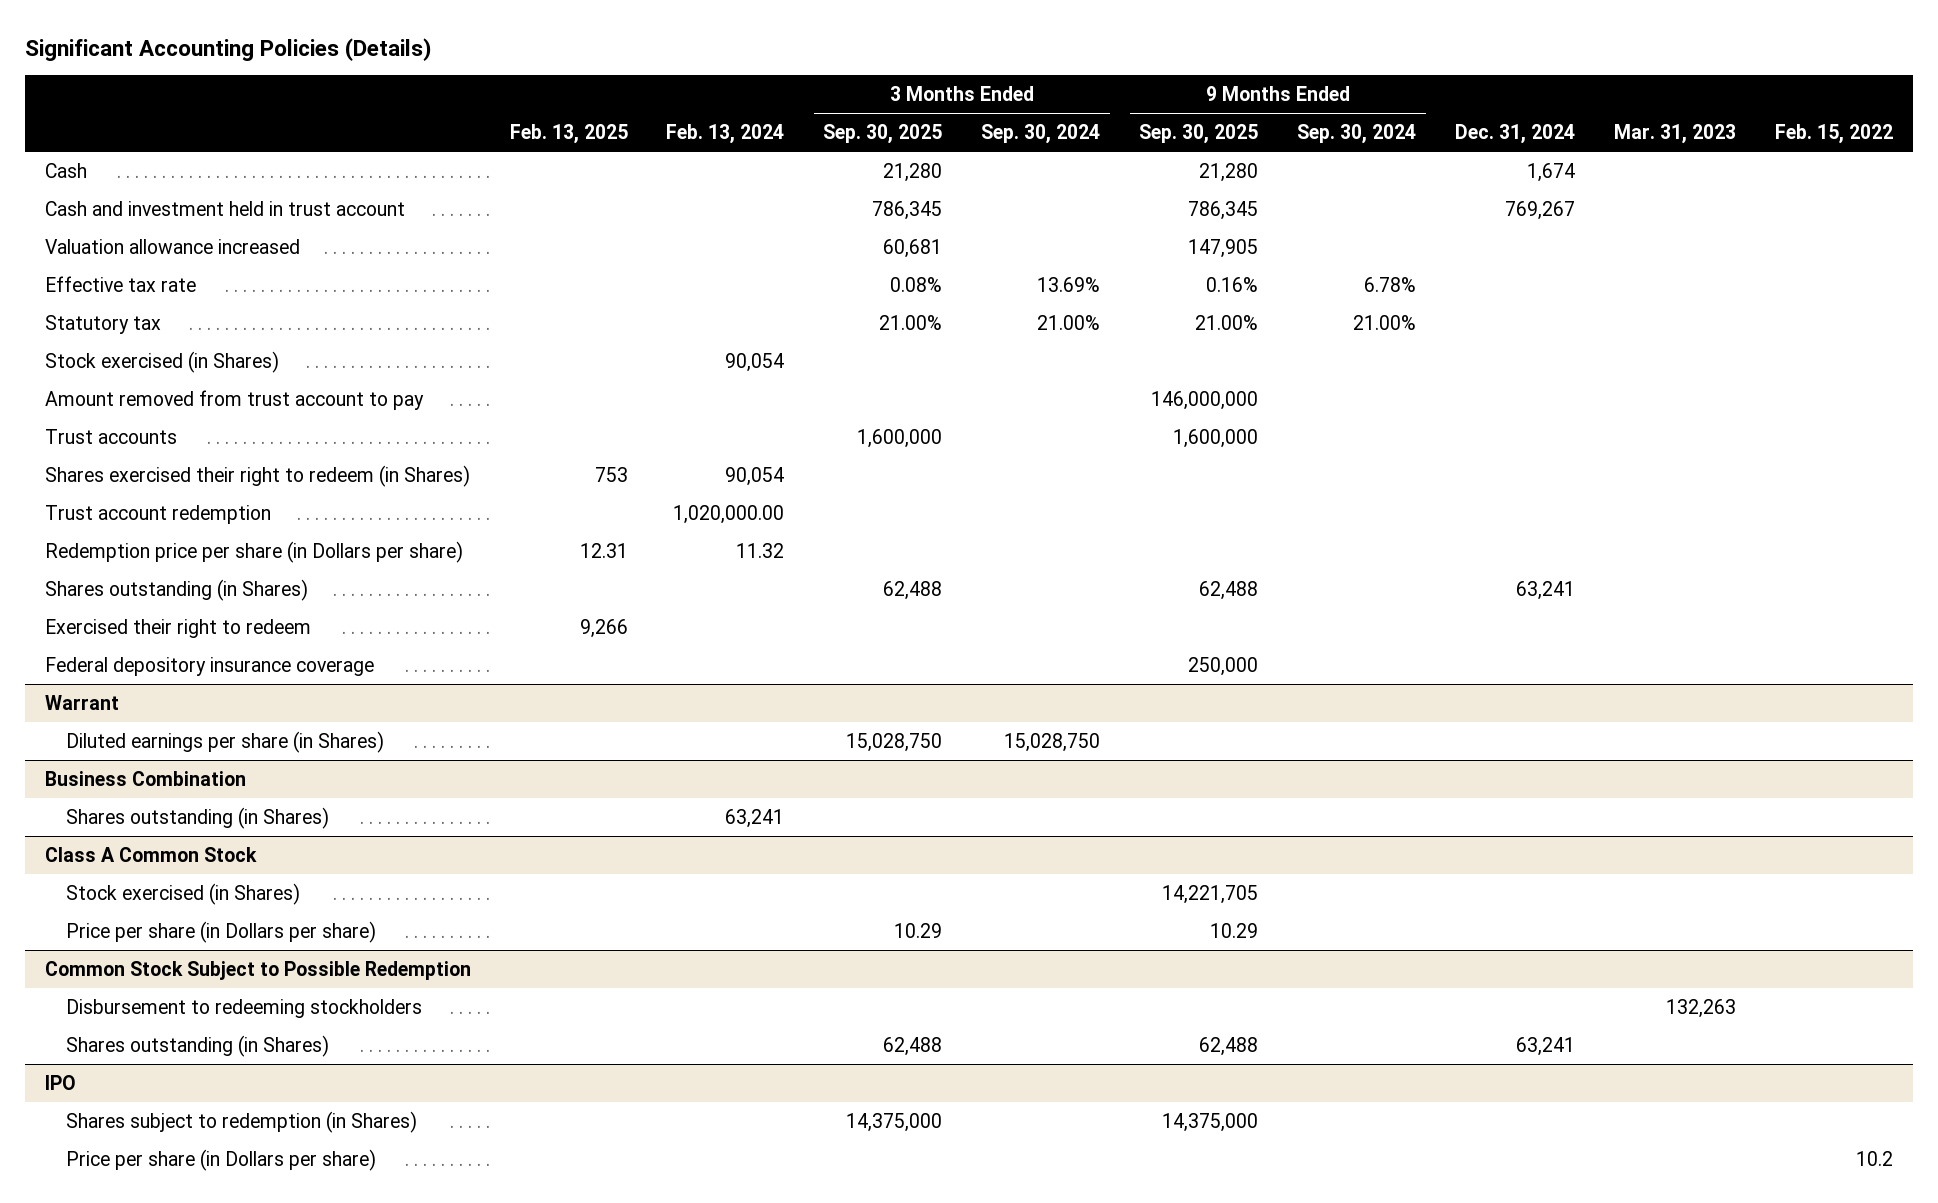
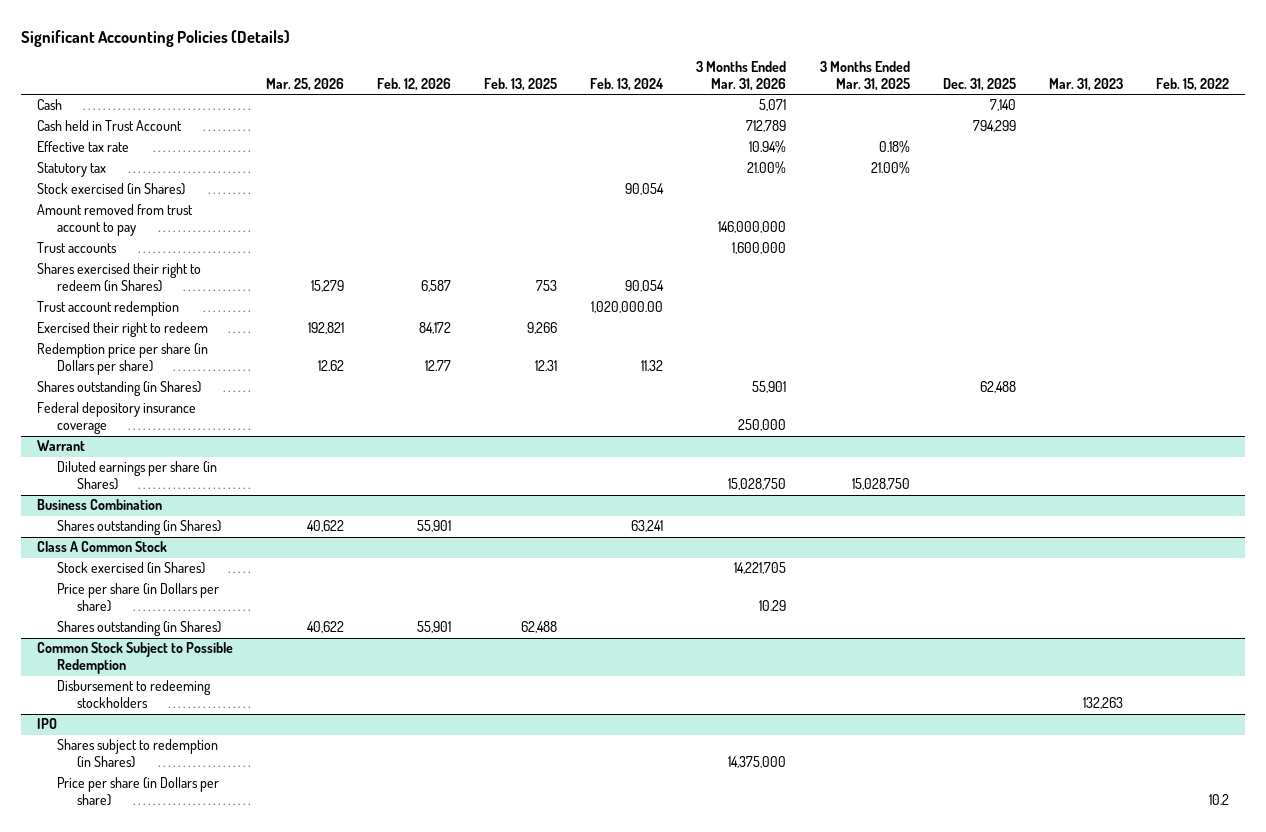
- | Feb. 13, 2025 | Feb. 13, 2024 | 3 Months Ended Sep. 30, 2025 | 3 Months Ended Sep. 30, 2024 | 9 Months Ended Sep. 30, 2025 | 9 Months Ended Sep. 30, 2024 | Dec. 31, 2024 | Mar. 31, 2023 | Feb. 15, 2022
+ | Mar. 25, 2026 | Feb. 12, 2026 | Feb. 13, 2025 | Feb. 13, 2024 | 3 Months Ended Mar. 31, 2026 | 3 Months Ended Mar. 31, 2025 | Dec. 31, 2025 | Mar. 31, 2023 | Feb. 15, 2022
- Cash and investment held in trust account | | | 786,345 | | 786,345 | | 769,267 | |
- Valuation allowance increased | | | 60,681 | | 147,905 | | | |
+ Cash held in Trust Account | | | | | 712,789 | | 794,299 | |
moved up: Exercised their right to redeem | 192,821 | 84,172 | 9,266 | | | | | |
@ Class A Common Stock
+ Shares outstanding (in Shares) | 40,622 | 55,901 | 62,488 | | | | | |
@ Common Stock Subject to Possible Redemption
- Shares outstanding (in Shares) | | | 62,488 | | 62,488 | | 63,241 | |

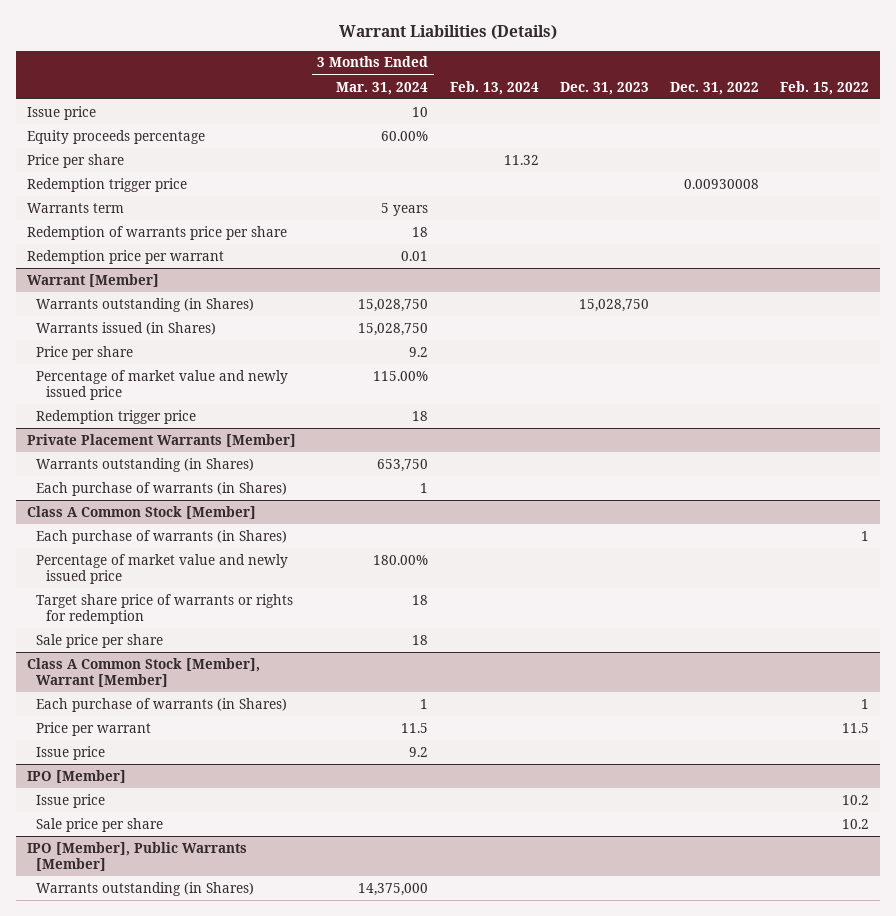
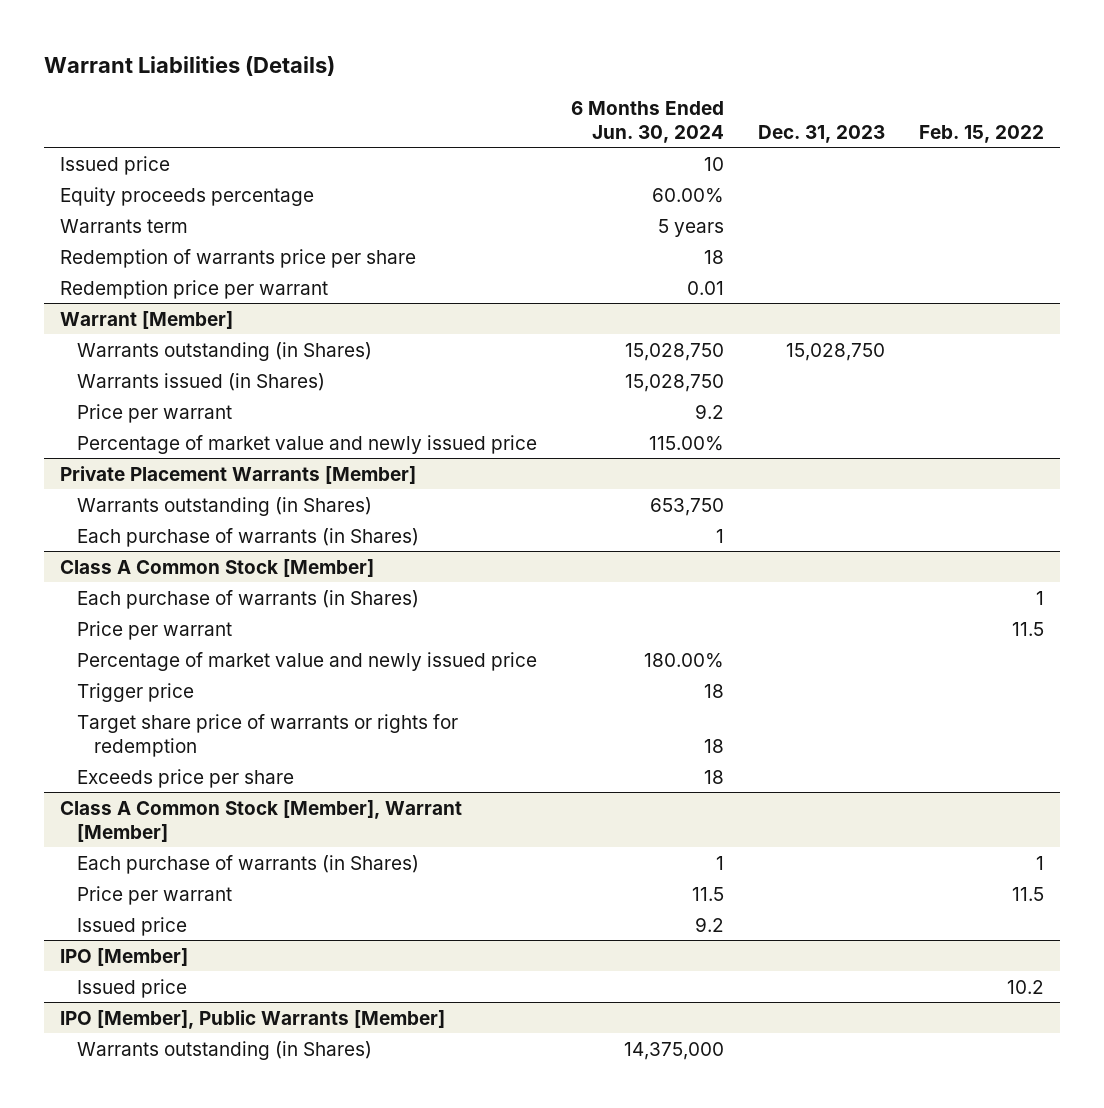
- | 3 Months Ended Mar. 31, 2024 | Feb. 13, 2024 | Dec. 31, 2023 | Dec. 31, 2022 | Feb. 15, 2022
+ | 6 Months Ended Jun. 30, 2024 | Dec. 31, 2023 | Feb. 15, 2022
- Issue price | 10 | | | |
+ Issued price | 10 | |
- Price per share | | 11.32 | | |
- Redemption trigger price | | | | 0.00930008 |
@ Warrant [Member]
- Price per share | 9.2 | | | |
+ Price per warrant | 9.2 | |
- Redemption trigger price | 18 | | | |
@ Class A Common Stock [Member]
+ Price per warrant | | | 11.5
+ Trigger price | 18 | |
- Sale price per share | 18 | | | |
+ Exceeds price per share | 18 | |
@ Class A Common Stock [Member], Warrant [Member]
- Issue price | 9.2 | | | |
+ Issued price | 9.2 | |
@ IPO [Member]
- Issue price | | | | | 10.2
- Sale price per share | | | | | 10.2
+ Issued price | | | 10.2

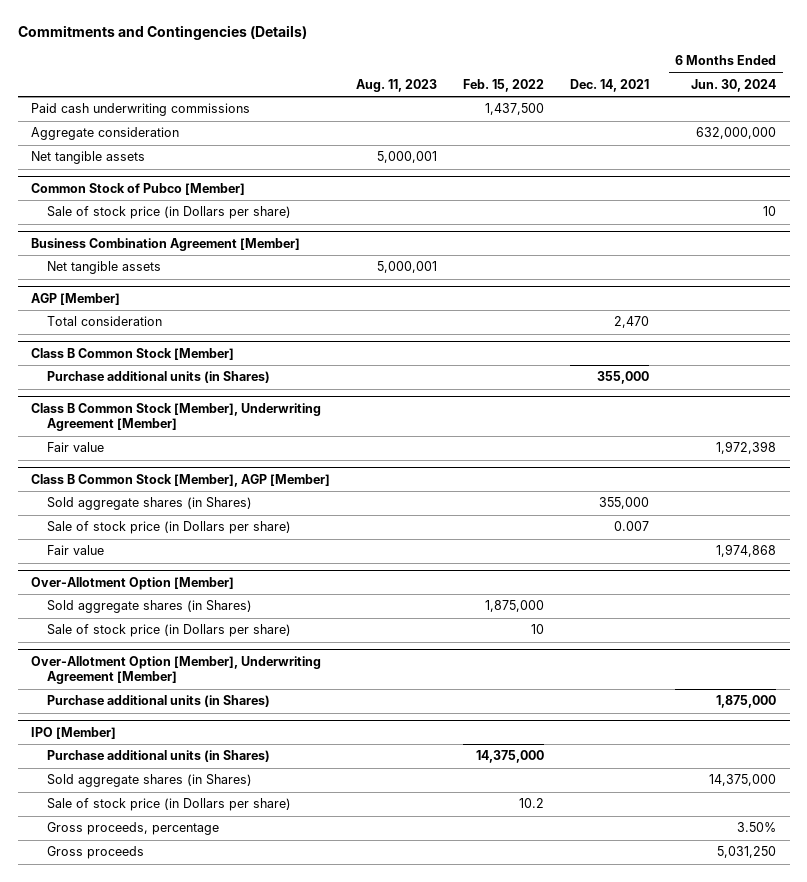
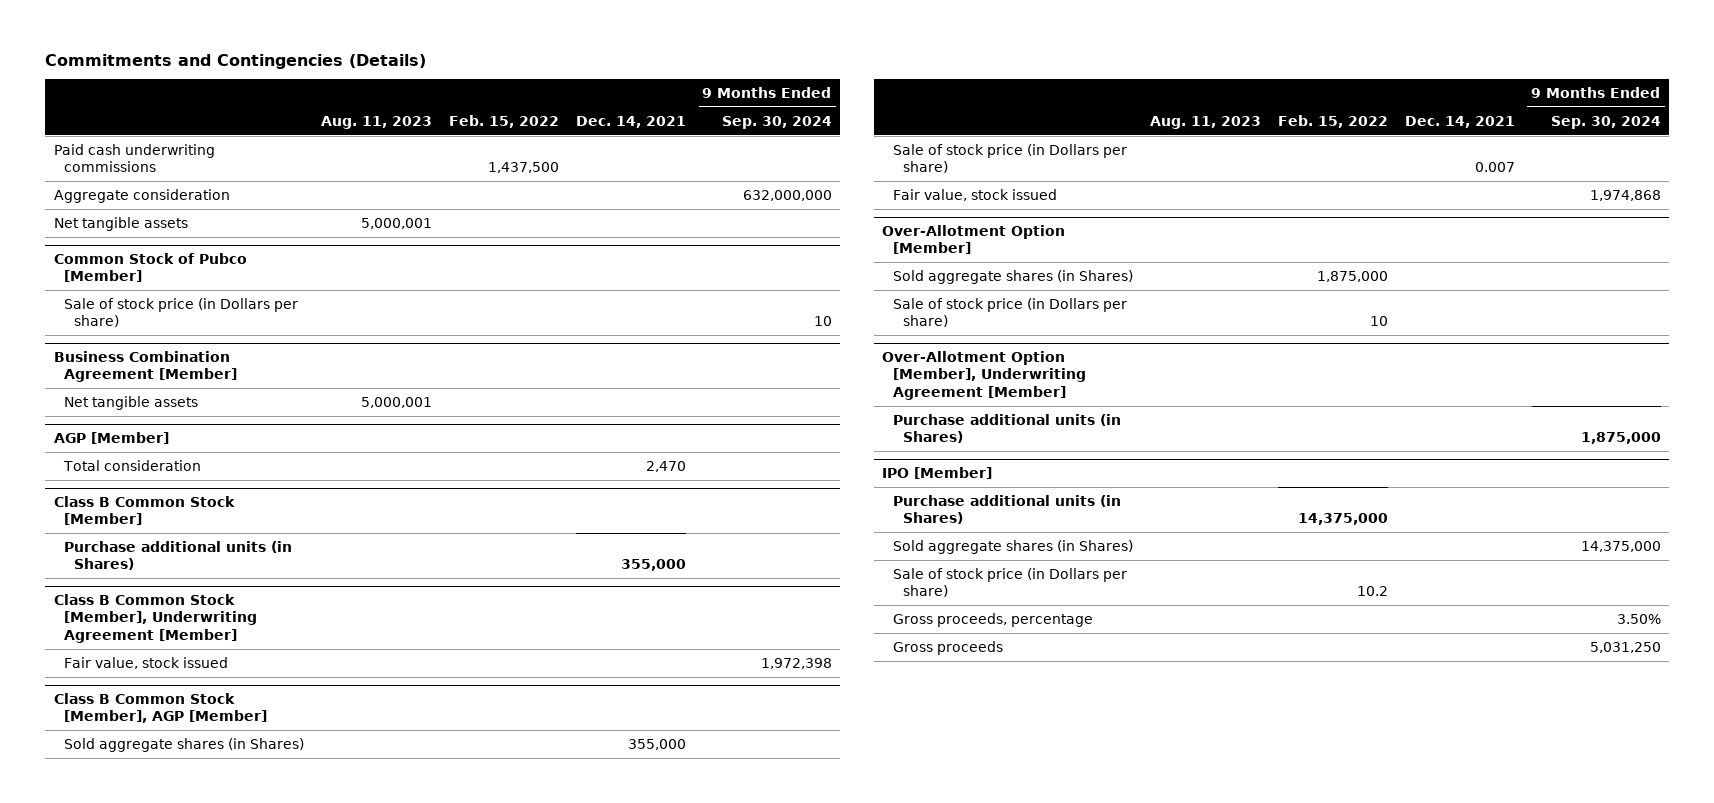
- | Aug. 11, 2023 | Feb. 15, 2022 | Dec. 14, 2021 | 6 Months Ended Jun. 30, 2024
+ | Aug. 11, 2023 | Feb. 15, 2022 | Dec. 14, 2021 | 9 Months Ended Sep. 30, 2024
@ Class B Common Stock [Member], Underwriting Agreement [Member]
- Fair value | | | | 1,972,398
+ Fair value, stock issued | | | | 1,972,398
@ Class B Common Stock [Member], AGP [Member]
- Fair value | | | | 1,974,868
+ Fair value, stock issued | | | | 1,974,868

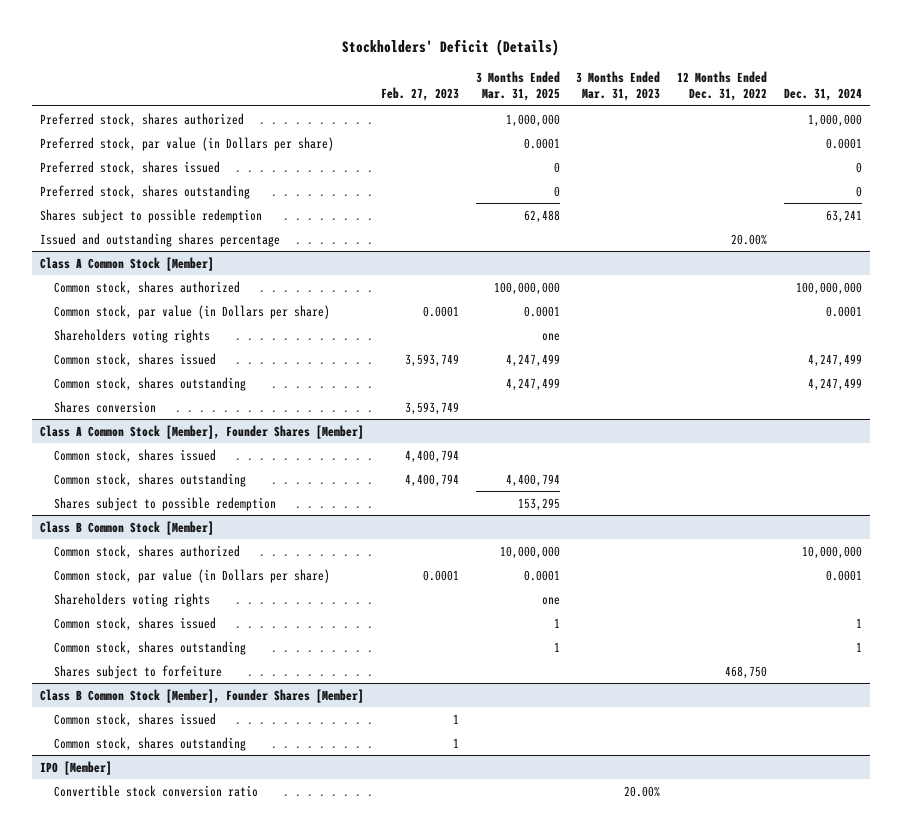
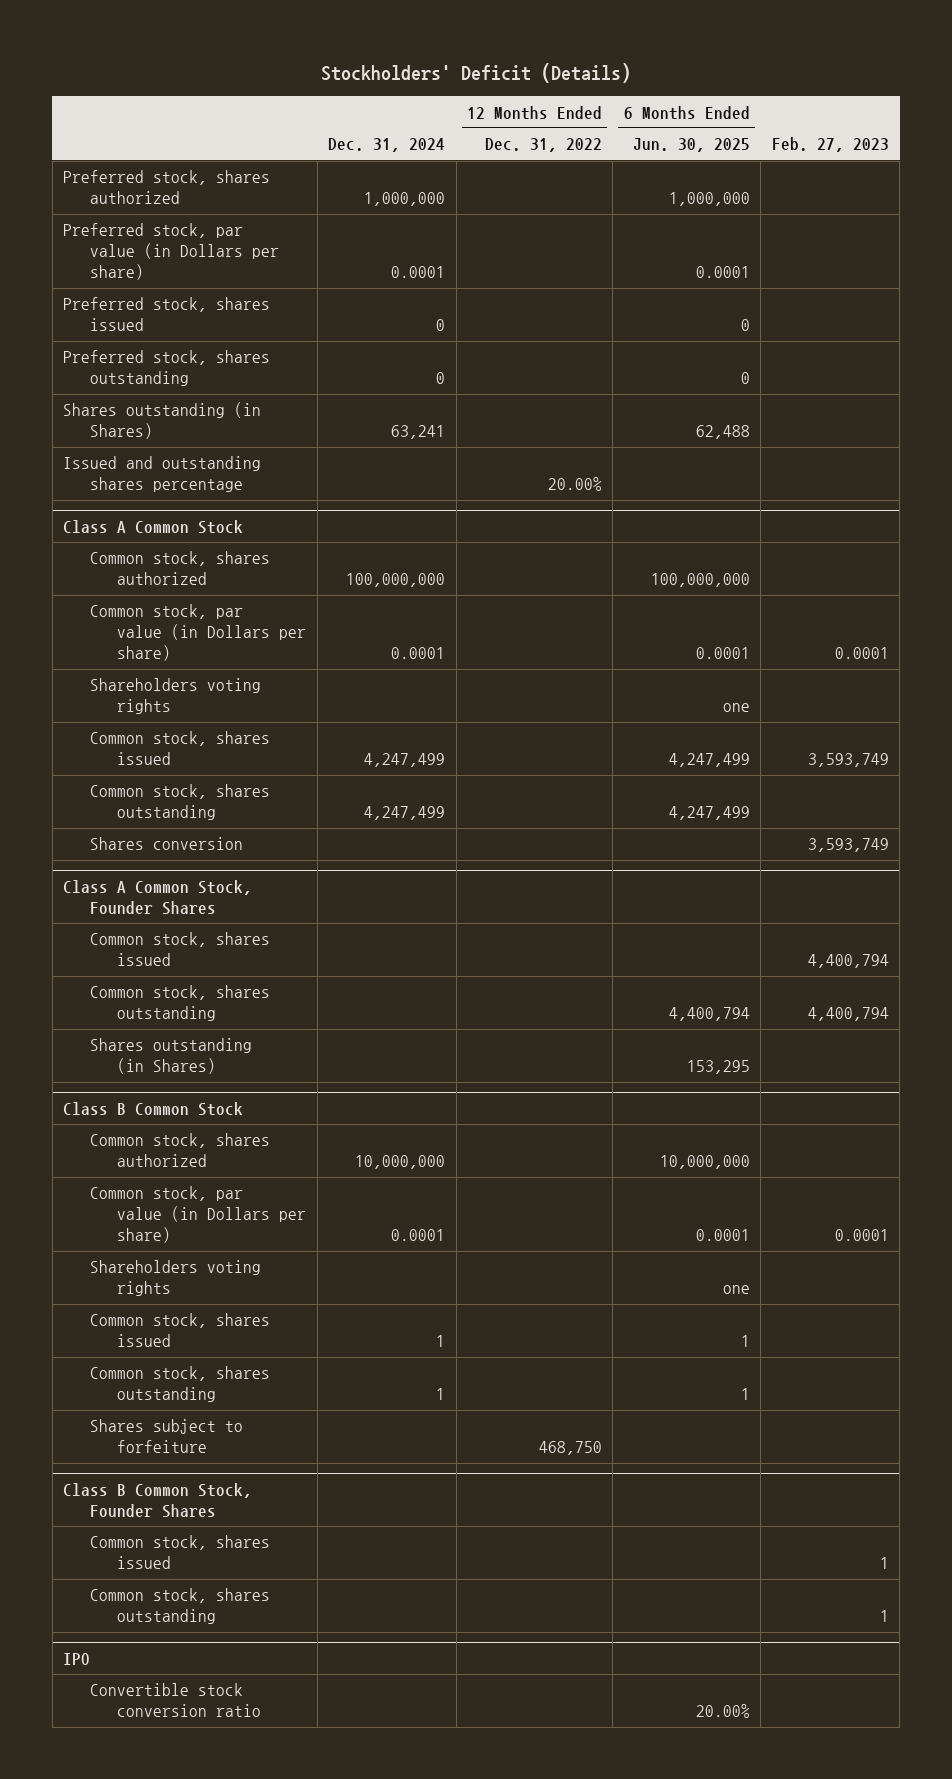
- | Feb. 27, 2023 | 3 Months Ended Mar. 31, 2025 | 3 Months Ended Mar. 31, 2023 | 12 Months Ended Dec. 31, 2022 | Dec. 31, 2024
+ | Dec. 31, 2024 | 12 Months Ended Dec. 31, 2022 | 6 Months Ended Jun. 30, 2025 | Feb. 27, 2023
- Shares subject to possible redemption | | 62,488 | | | 63,241
+ Shares outstanding (in Shares) | 63,241 | | 62,488 |
- Class A Common Stock [Member]
+ Class A Common Stock
- Class A Common Stock [Member], Founder Shares [Member]
+ Class A Common Stock, Founder Shares
- Shares subject to possible redemption | | 153,295 | | |
- Class B Common Stock [Member]
+ Shares outstanding (in Shares) | | | 153,295 |
+ Class B Common Stock
- Class B Common Stock [Member], Founder Shares [Member]
+ Class B Common Stock, Founder Shares
- IPO [Member]
+ IPO

